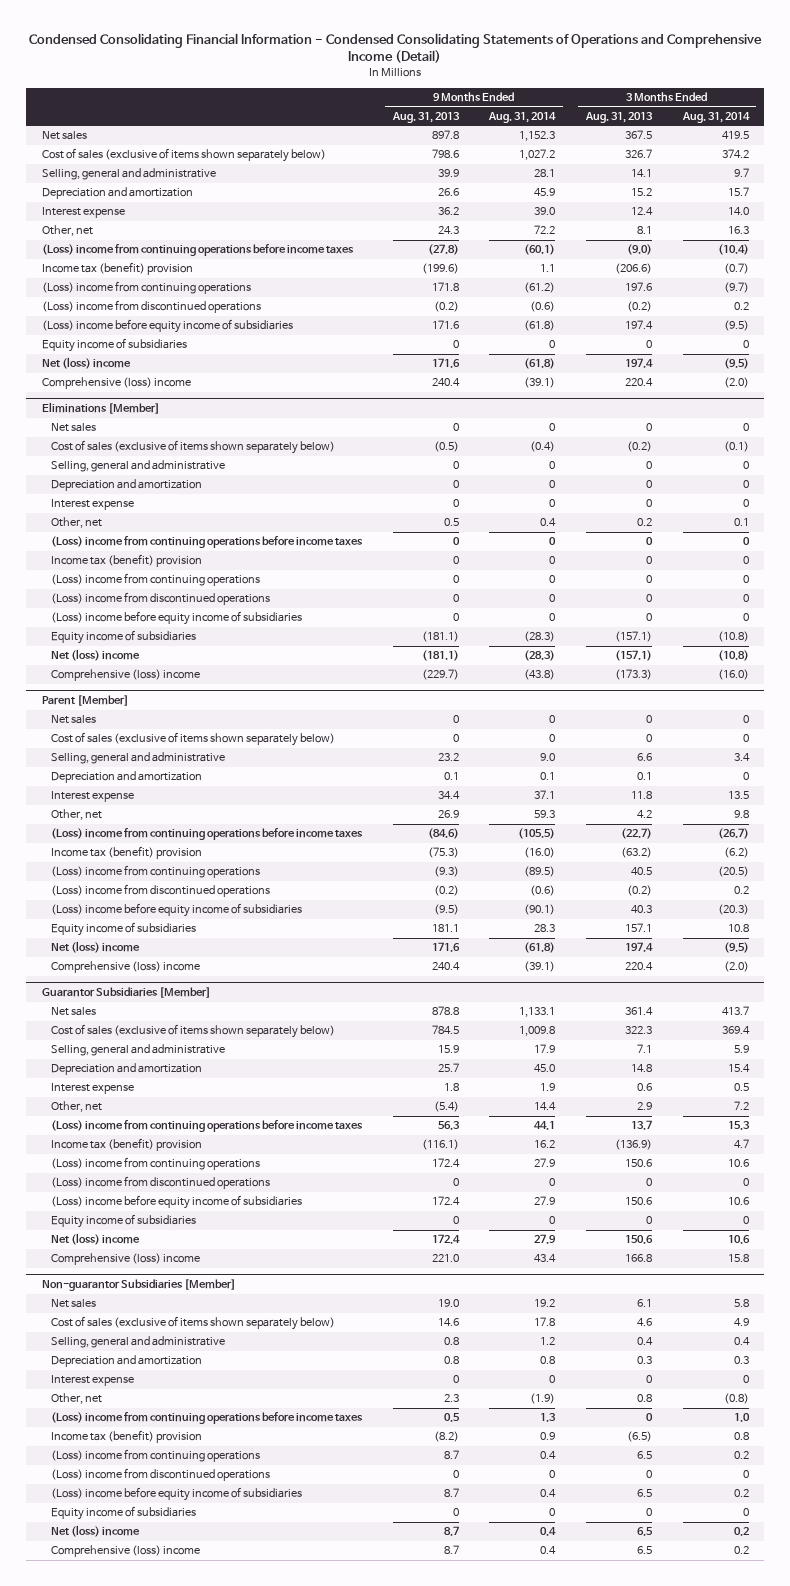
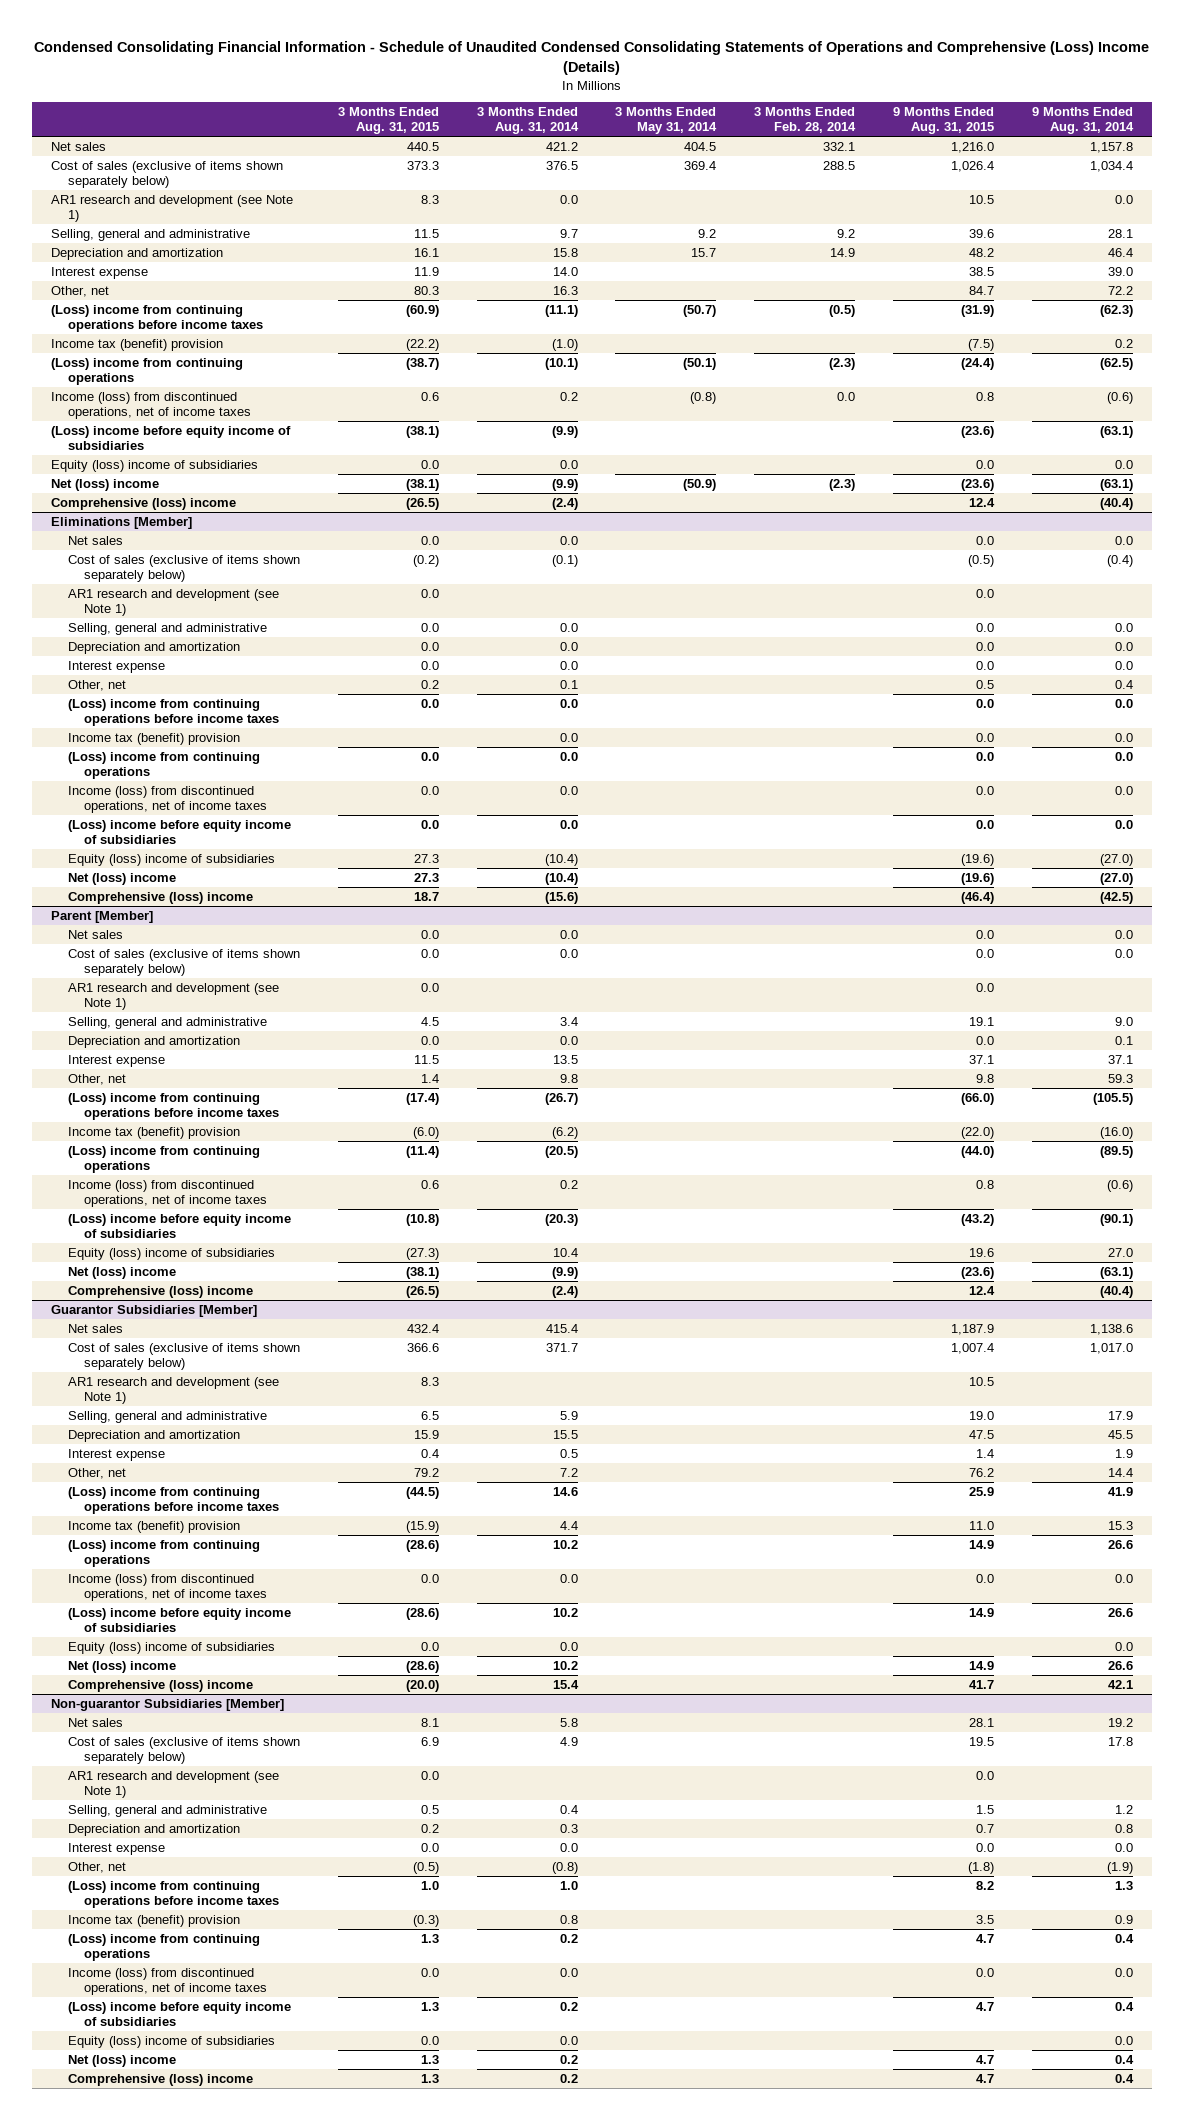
- Condensed Consolidating Financial Information - Condensed Consolidating Statements of Operations and Comprehensive Income (Detail)
+ Condensed Consolidating Financial Information - Schedule of Unaudited Condensed Consolidating Statements of Operations and Comprehensive (Loss) Income (Details)
- | 9 Months Ended Aug. 31, 2013 | 9 Months Ended Aug. 31, 2014 | 3 Months Ended Aug. 31, 2013 | 3 Months Ended Aug. 31, 2014
+ | 3 Months Ended Aug. 31, 2015 | 3 Months Ended Aug. 31, 2014 | 3 Months Ended May 31, 2014 | 3 Months Ended Feb. 28, 2014 | 9 Months Ended Aug. 31, 2015 | 9 Months Ended Aug. 31, 2014
- Net sales | 897.8 | 1,152.3 | 367.5 | 419.5
- Cost of sales (exclusive of items shown separately below) | 798.6 | 1,027.2 | 326.7 | 374.2
+ Net sales | 440.5 | 421.2 | 404.5 | 332.1 | 1,216.0 | 1,157.8
+ Cost of sales (exclusive of items shown separately below) | 373.3 | 376.5 | 369.4 | 288.5 | 1,026.4 | 1,034.4
+ AR1 research and development (see Note 1) | 8.3 | 0.0 | | | 10.5 | 0.0
- Depreciation and amortization | 26.6 | 45.9 | 15.2 | 15.7
+ Depreciation and amortization | 16.1 | 15.8 | 15.7 | 14.9 | 48.2 | 46.4
- (Loss) income from continuing operations before income taxes | (27.8) | (60.1) | (9.0) | (10.4)
- Income tax (benefit) provision | (199.6) | 1.1 | (206.6) | (0.7)
- (Loss) income from continuing operations | 171.8 | (61.2) | 197.6 | (9.7)
- (Loss) income from discontinued operations | (0.2) | (0.6) | (0.2) | 0.2
- (Loss) income before equity income of subsidiaries | 171.6 | (61.8) | 197.4 | (9.5)
- Equity income of subsidiaries | 0 | 0 | 0 | 0
- Net (loss) income | 171.6 | (61.8) | 197.4 | (9.5)
- Comprehensive (loss) income | 240.4 | (39.1) | 220.4 | (2.0)
+ (Loss) income from continuing operations before income taxes | (60.9) | (11.1) | (50.7) | (0.5) | (31.9) | (62.3)
+ Income tax (benefit) provision | (22.2) | (1.0) | | | (7.5) | 0.2
+ (Loss) income from continuing operations | (38.7) | (10.1) | (50.1) | (2.3) | (24.4) | (62.5)
+ Income (loss) from discontinued operations, net of income taxes | 0.6 | 0.2 | (0.8) | 0.0 | 0.8 | (0.6)
+ (Loss) income before equity income of subsidiaries | (38.1) | (9.9) | | | (23.6) | (63.1)
+ Equity (loss) income of subsidiaries | 0.0 | 0.0 | | | 0.0 | 0.0
+ Net (loss) income | (38.1) | (9.9) | (50.9) | (2.3) | (23.6) | (63.1)
+ Comprehensive (loss) income | (26.5) | (2.4) | | | 12.4 | (40.4)
@ Eliminations [Member]
- Net sales | 0 | 0 | 0 | 0
+ Net sales | 0.0 | 0.0 | | | 0.0 | 0.0
- Selling, general and administrative | 0 | 0 | 0 | 0
- Depreciation and amortization | 0 | 0 | 0 | 0
- Interest expense | 0 | 0 | 0 | 0
+ AR1 research and development (see Note 1) | 0.0 | | | | 0.0 |
+ Selling, general and administrative | 0.0 | 0.0 | | | 0.0 | 0.0
+ Depreciation and amortization | 0.0 | 0.0 | | | 0.0 | 0.0
+ Interest expense | 0.0 | 0.0 | | | 0.0 | 0.0
- (Loss) income from continuing operations before income taxes | 0 | 0 | 0 | 0
- Income tax (benefit) provision | 0 | 0 | 0 | 0
- (Loss) income from continuing operations | 0 | 0 | 0 | 0
- (Loss) income from discontinued operations | 0 | 0 | 0 | 0
- (Loss) income before equity income of subsidiaries | 0 | 0 | 0 | 0
- Equity income of subsidiaries | (181.1) | (28.3) | (157.1) | (10.8)
- Net (loss) income | (181.1) | (28.3) | (157.1) | (10.8)
- Comprehensive (loss) income | (229.7) | (43.8) | (173.3) | (16.0)
+ (Loss) income from continuing operations before income taxes | 0.0 | 0.0 | | | 0.0 | 0.0
+ Income tax (benefit) provision | | 0.0 | | | 0.0 | 0.0
+ (Loss) income from continuing operations | 0.0 | 0.0 | | | 0.0 | 0.0
+ Income (loss) from discontinued operations, net of income taxes | 0.0 | 0.0 | | | 0.0 | 0.0
+ (Loss) income before equity income of subsidiaries | 0.0 | 0.0 | | | 0.0 | 0.0
+ Equity (loss) income of subsidiaries | 27.3 | (10.4) | | | (19.6) | (27.0)
+ Net (loss) income | 27.3 | (10.4) | | | (19.6) | (27.0)
+ Comprehensive (loss) income | 18.7 | (15.6) | | | (46.4) | (42.5)
@ Parent [Member]
- Net sales | 0 | 0 | 0 | 0
- Cost of sales (exclusive of items shown separately below) | 0 | 0 | 0 | 0
+ Net sales | 0.0 | 0.0 | | | 0.0 | 0.0
+ Cost of sales (exclusive of items shown separately below) | 0.0 | 0.0 | | | 0.0 | 0.0
+ AR1 research and development (see Note 1) | 0.0 | | | | 0.0 |
- Depreciation and amortization | 0.1 | 0.1 | 0.1 | 0
+ Depreciation and amortization | 0.0 | 0.0 | | | 0.0 | 0.1
- (Loss) income from discontinued operations | (0.2) | (0.6) | (0.2) | 0.2
+ Income (loss) from discontinued operations, net of income taxes | 0.6 | 0.2 | | | 0.8 | (0.6)
- Equity income of subsidiaries | 181.1 | 28.3 | 157.1 | 10.8
- Net (loss) income | 171.6 | (61.8) | 197.4 | (9.5)
- Comprehensive (loss) income | 240.4 | (39.1) | 220.4 | (2.0)
+ Equity (loss) income of subsidiaries | (27.3) | 10.4 | | | 19.6 | 27.0
+ Net (loss) income | (38.1) | (9.9) | | | (23.6) | (63.1)
+ Comprehensive (loss) income | (26.5) | (2.4) | | | 12.4 | (40.4)
@ Guarantor Subsidiaries [Member]
- Net sales | 878.8 | 1,133.1 | 361.4 | 413.7
- Cost of sales (exclusive of items shown separately below) | 784.5 | 1,009.8 | 322.3 | 369.4
+ Net sales | 432.4 | 415.4 | | | 1,187.9 | 1,138.6
+ Cost of sales (exclusive of items shown separately below) | 366.6 | 371.7 | | | 1,007.4 | 1,017.0
+ AR1 research and development (see Note 1) | 8.3 | | | | 10.5 |
- Depreciation and amortization | 25.7 | 45.0 | 14.8 | 15.4
+ Depreciation and amortization | 15.9 | 15.5 | | | 47.5 | 45.5
- (Loss) income from continuing operations before income taxes | 56.3 | 44.1 | 13.7 | 15.3
- Income tax (benefit) provision | (116.1) | 16.2 | (136.9) | 4.7
- (Loss) income from continuing operations | 172.4 | 27.9 | 150.6 | 10.6
- (Loss) income from discontinued operations | 0 | 0 | 0 | 0
- (Loss) income before equity income of subsidiaries | 172.4 | 27.9 | 150.6 | 10.6
- Equity income of subsidiaries | 0 | 0 | 0 | 0
- Net (loss) income | 172.4 | 27.9 | 150.6 | 10.6
- Comprehensive (loss) income | 221.0 | 43.4 | 166.8 | 15.8
+ (Loss) income from continuing operations before income taxes | (44.5) | 14.6 | | | 25.9 | 41.9
+ Income tax (benefit) provision | (15.9) | 4.4 | | | 11.0 | 15.3
+ (Loss) income from continuing operations | (28.6) | 10.2 | | | 14.9 | 26.6
+ Income (loss) from discontinued operations, net of income taxes | 0.0 | 0.0 | | | 0.0 | 0.0
+ (Loss) income before equity income of subsidiaries | (28.6) | 10.2 | | | 14.9 | 26.6
+ Equity (loss) income of subsidiaries | 0.0 | 0.0 | | | | 0.0
+ Net (loss) income | (28.6) | 10.2 | | | 14.9 | 26.6
+ Comprehensive (loss) income | (20.0) | 15.4 | | | 41.7 | 42.1
@ Non-guarantor Subsidiaries [Member]
+ AR1 research and development (see Note 1) | 0.0 | | | | 0.0 |
- Interest expense | 0 | 0 | 0 | 0
+ Interest expense | 0.0 | 0.0 | | | 0.0 | 0.0
- (Loss) income from discontinued operations | 0 | 0 | 0 | 0
+ Income (loss) from discontinued operations, net of income taxes | 0.0 | 0.0 | | | 0.0 | 0.0
- Equity income of subsidiaries | 0 | 0 | 0 | 0
+ Equity (loss) income of subsidiaries | 0.0 | 0.0 | | | | 0.0

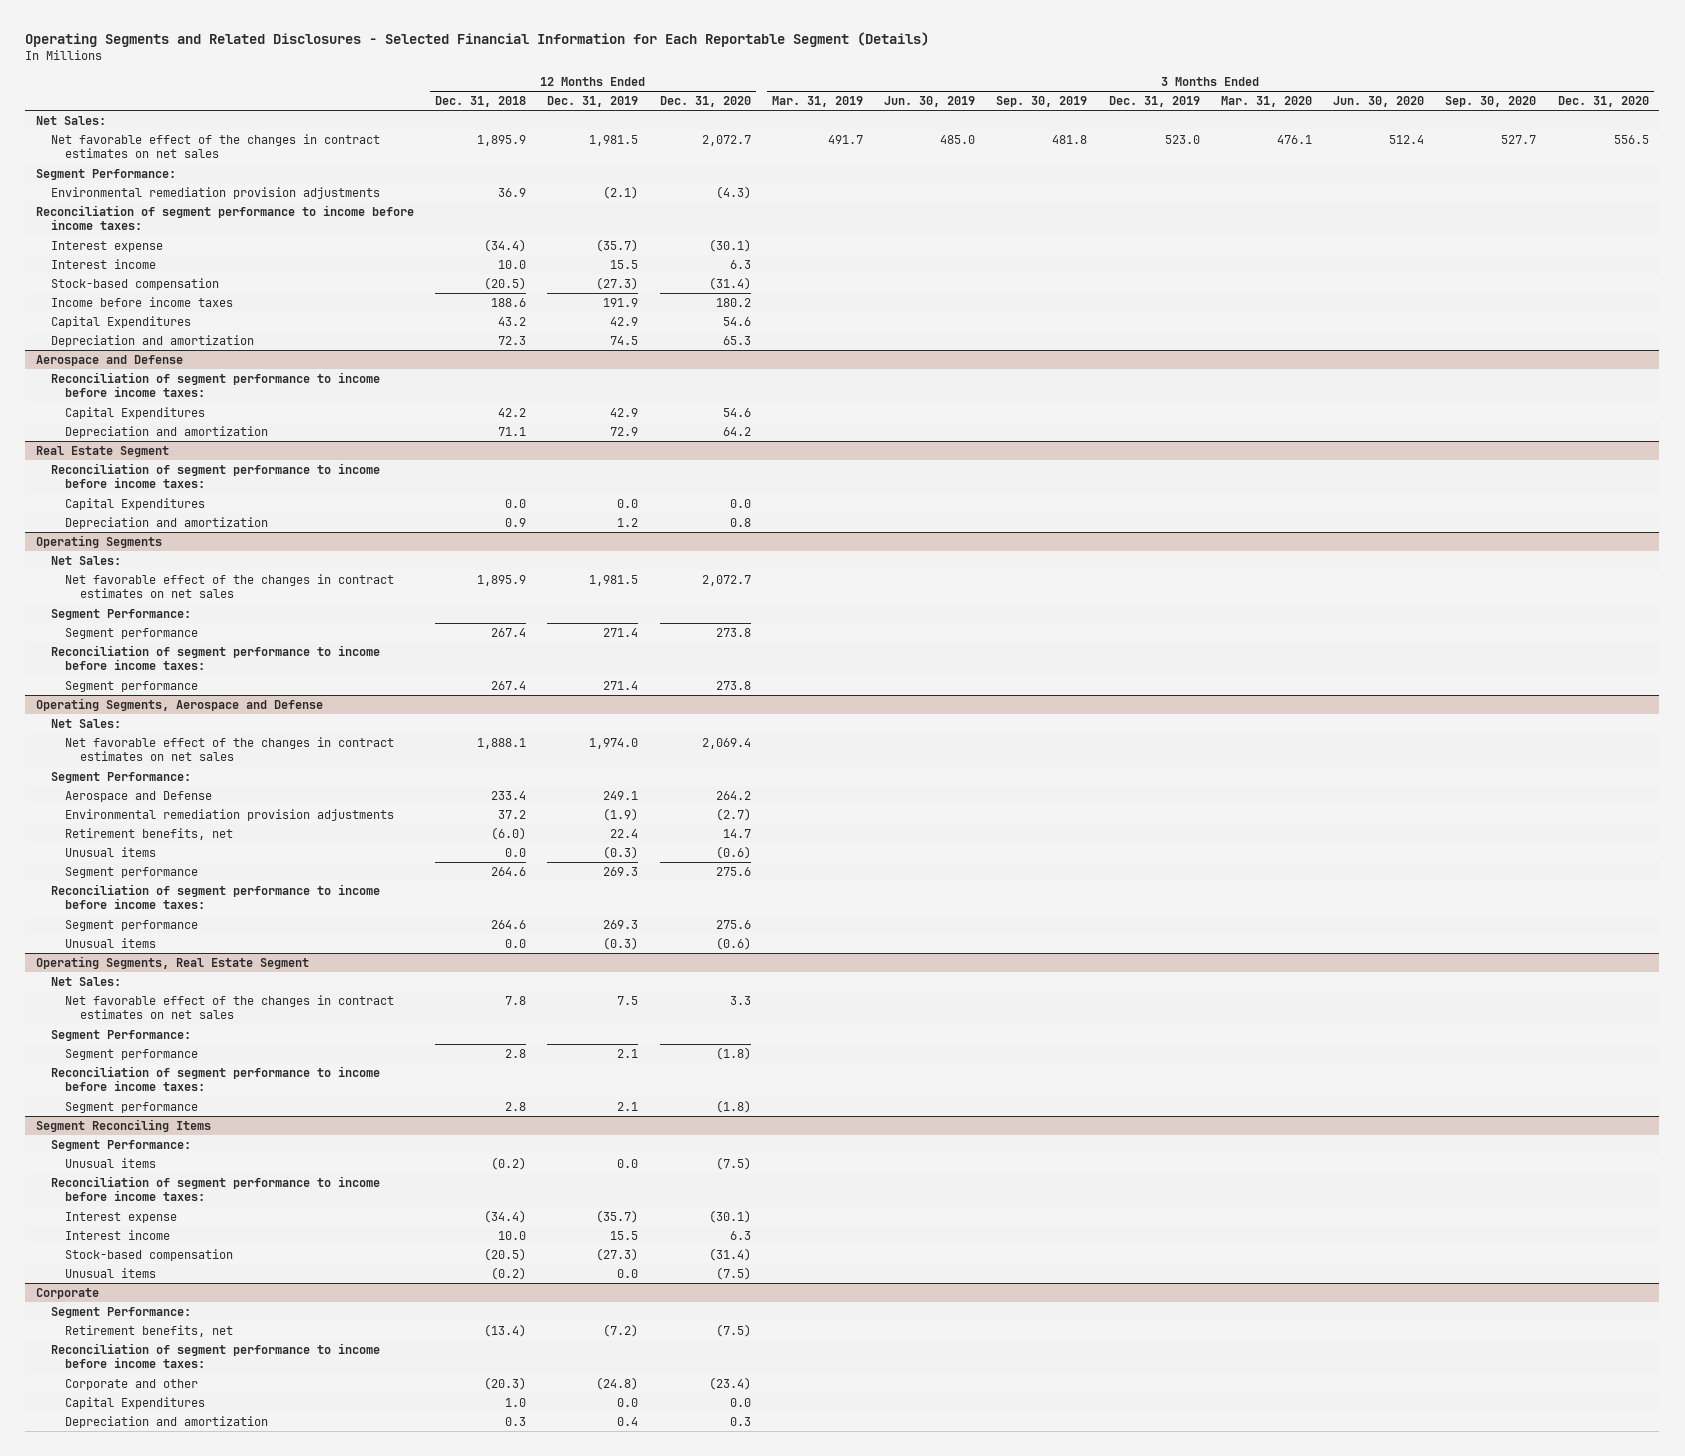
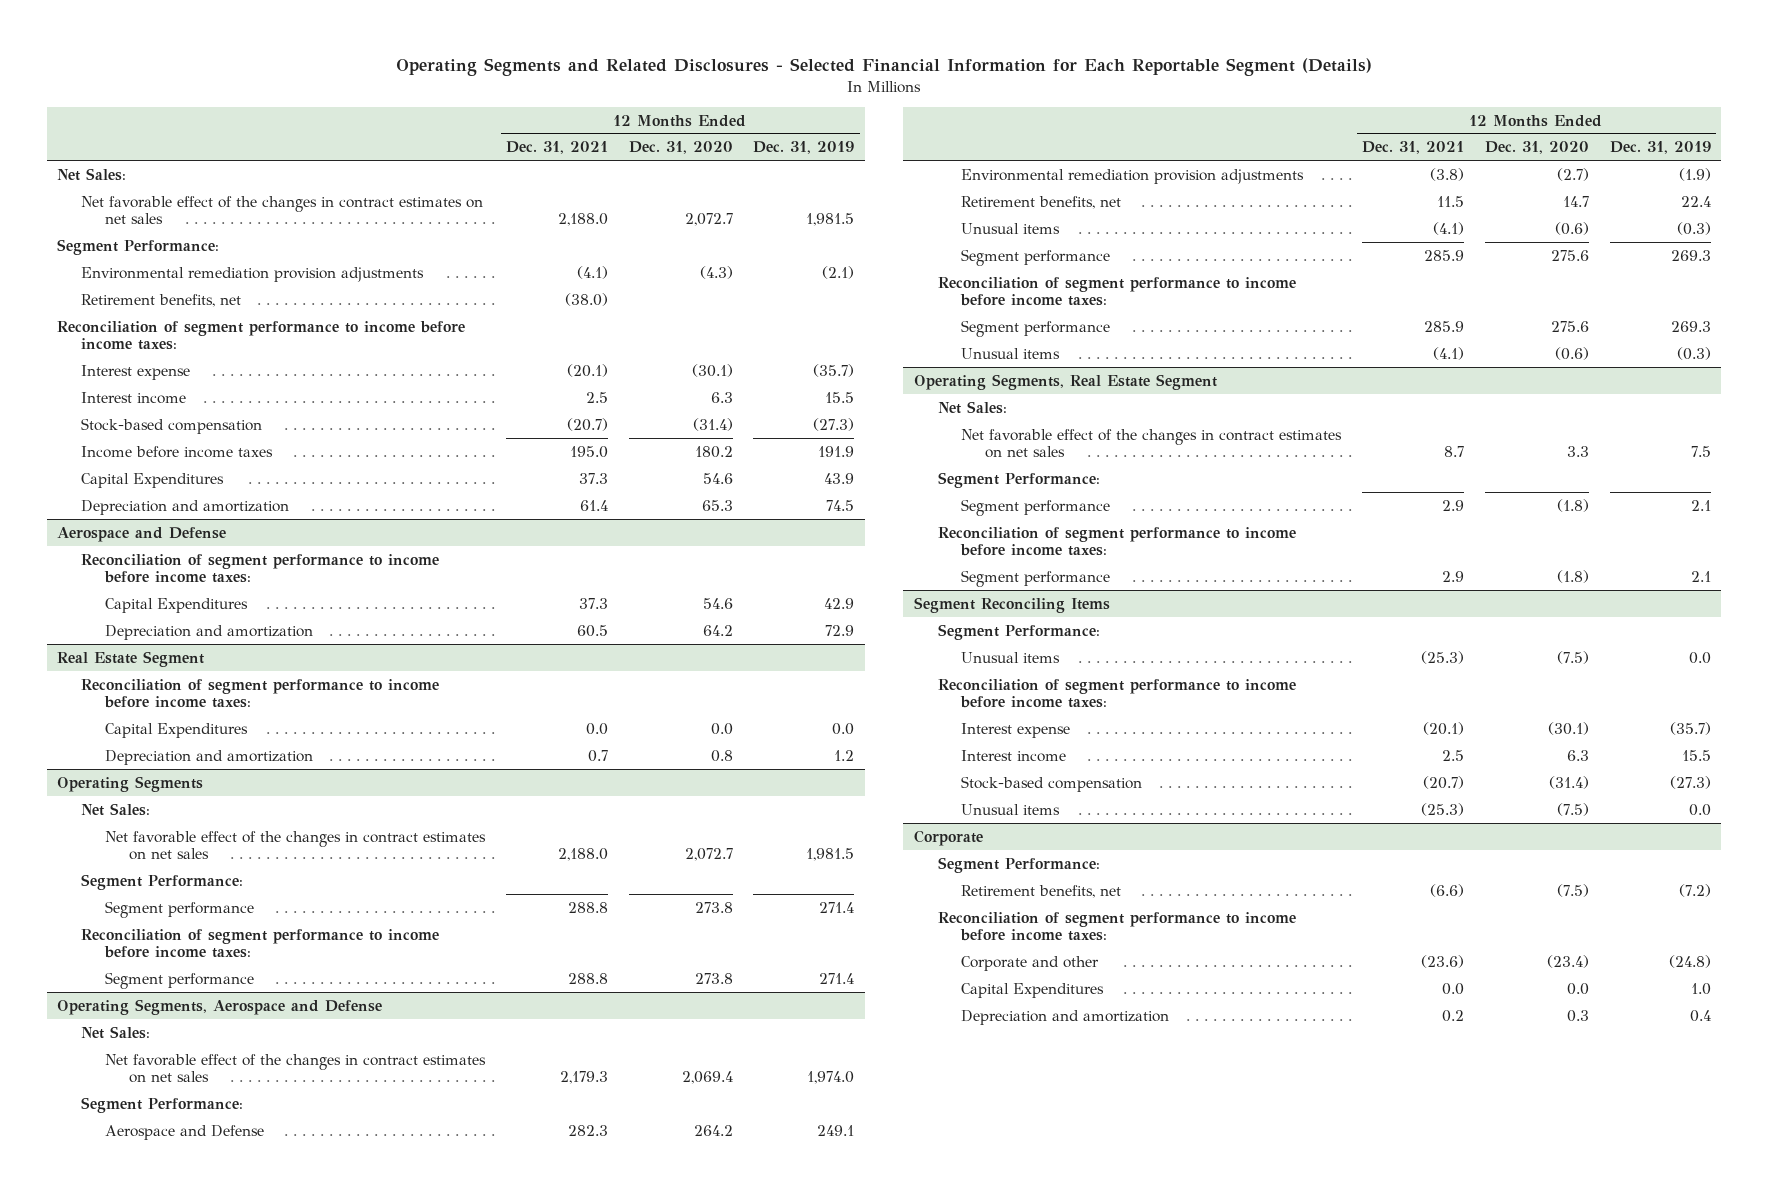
- | 12 Months Ended Dec. 31, 2018 | 12 Months Ended Dec. 31, 2019 | 12 Months Ended Dec. 31, 2020 | 3 Months Ended Mar. 31, 2019 | 3 Months Ended Jun. 30, 2019 | 3 Months Ended Sep. 30, 2019 | 3 Months Ended Dec. 31, 2019 | 3 Months Ended Mar. 31, 2020 | 3 Months Ended Jun. 30, 2020 | 3 Months Ended Sep. 30, 2020 | 3 Months Ended Dec. 31, 2020
+ | 12 Months Ended Dec. 31, 2021 | 12 Months Ended Dec. 31, 2020 | 12 Months Ended Dec. 31, 2019
+ Retirement benefits, net | (38.0) | |
- Capital Expenditures | 43.2 | 42.9 | 54.6 | | | | | | | |
+ Capital Expenditures | 37.3 | 54.6 | 43.9
@ Corporate
- Capital Expenditures | 1.0 | 0.0 | 0.0 | | | | | | | |
+ Capital Expenditures | 0.0 | 0.0 | 1.0

